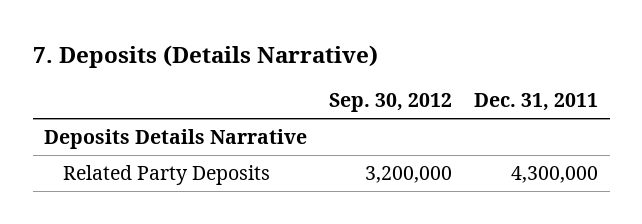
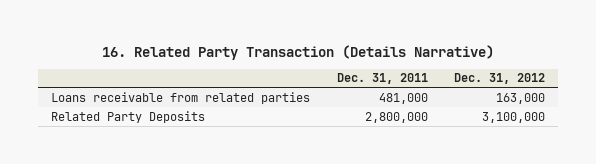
- 7. Deposits (Details Narrative)
+ 16. Related Party Transaction (Details Narrative)
- | Sep. 30, 2012 | Dec. 31, 2011
+ | Dec. 31, 2011 | Dec. 31, 2012
- Deposits Details Narrative
- Related Party Deposits | 3,200,000 | 4,300,000
+ Loans receivable from related parties | 481,000 | 163,000
+ Related Party Deposits | 2,800,000 | 3,100,000

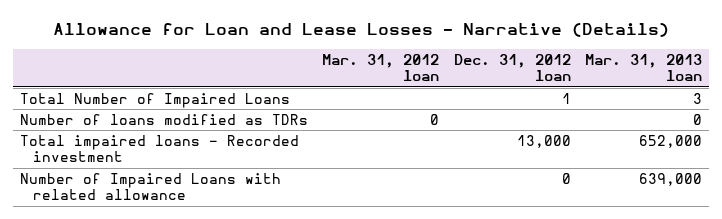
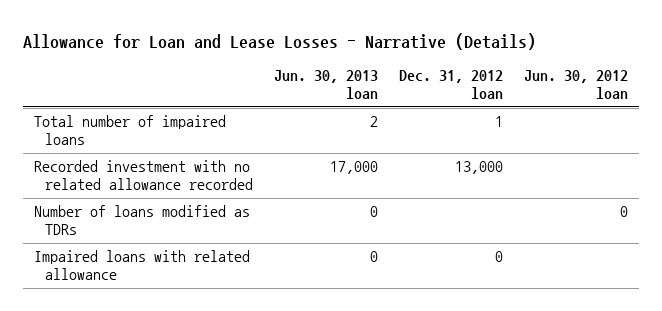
- | Mar. 31, 2012 loan | Dec. 31, 2012 loan | Mar. 31, 2013 loan
+ | Jun. 30, 2013 loan | Dec. 31, 2012 loan | Jun. 30, 2012 loan
- Total Number of Impaired Loans | | 1 | 3
+ Total number of impaired loans | 2 | 1 |
+ Recorded investment with no related allowance recorded | 17,000 | 13,000 |
- Total impaired loans - Recorded investment | | 13,000 | 652,000
- Number of Impaired Loans with related allowance | | 0 | 639,000
+ Impaired loans with related allowance | 0 | 0 |

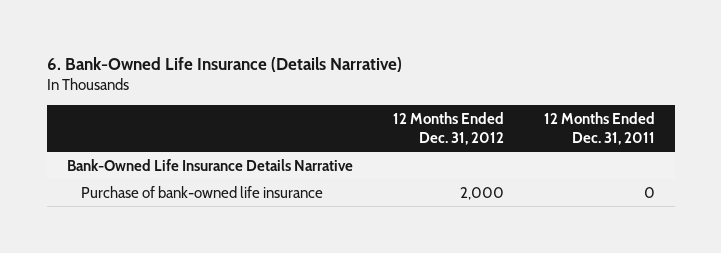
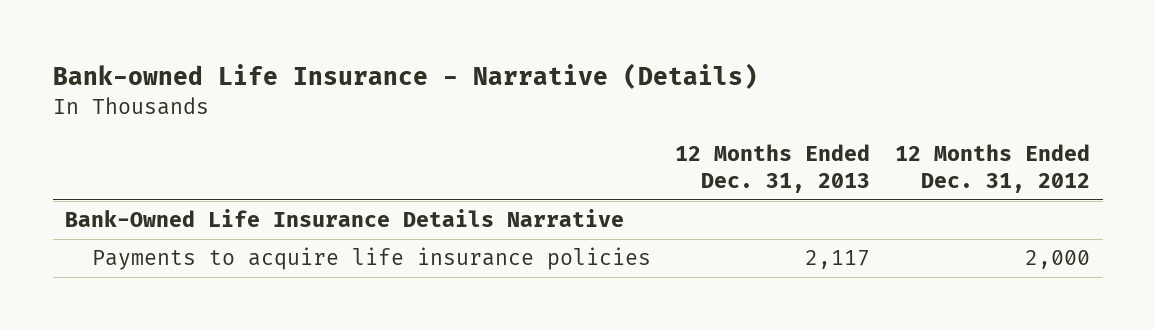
- 6. Bank-Owned Life Insurance (Details Narrative)
+ Bank-owned Life Insurance - Narrative (Details)
- | 12 Months Ended Dec. 31, 2012 | 12 Months Ended Dec. 31, 2011
+ | 12 Months Ended Dec. 31, 2013 | 12 Months Ended Dec. 31, 2012
- Purchase of bank-owned life insurance | 2,000 | 0
+ Payments to acquire life insurance policies | 2,117 | 2,000

